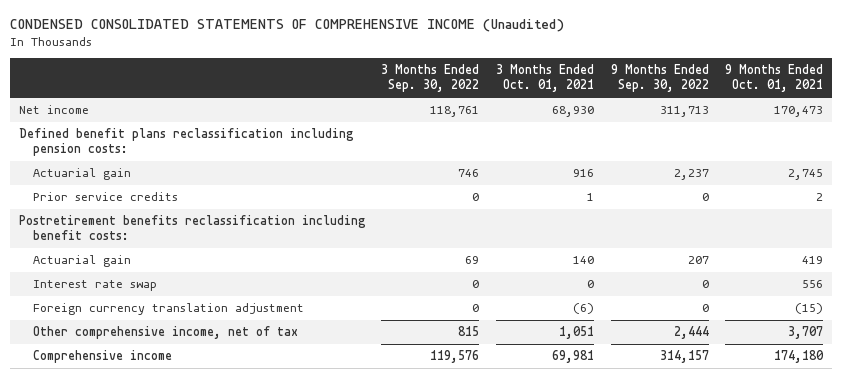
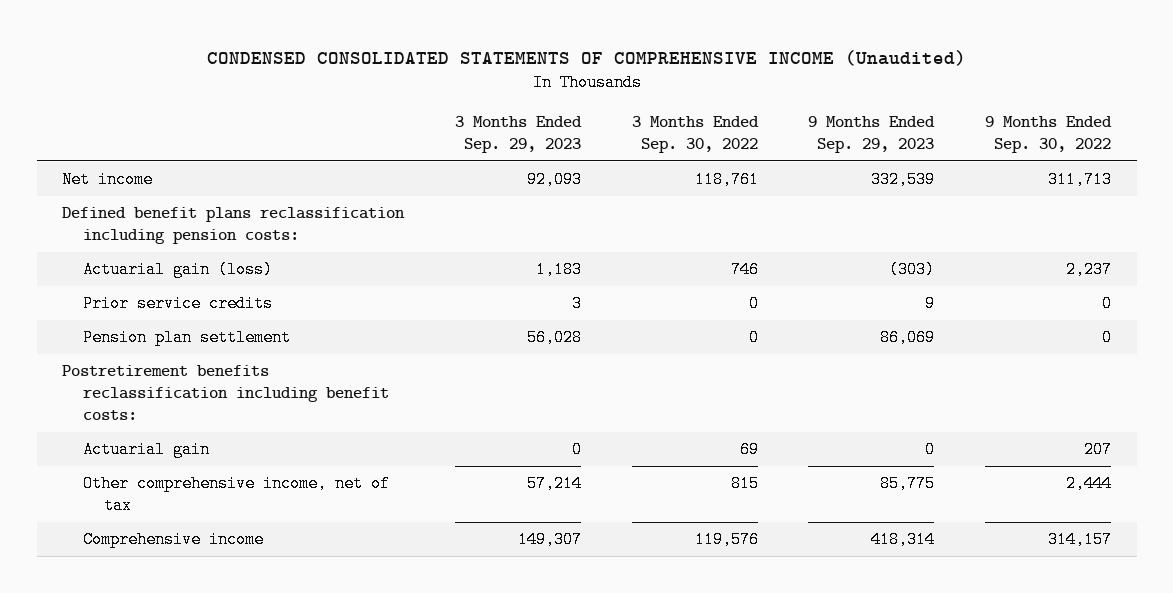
- | 3 Months Ended Sep. 30, 2022 | 3 Months Ended Oct. 01, 2021 | 9 Months Ended Sep. 30, 2022 | 9 Months Ended Oct. 01, 2021
+ | 3 Months Ended Sep. 29, 2023 | 3 Months Ended Sep. 30, 2022 | 9 Months Ended Sep. 29, 2023 | 9 Months Ended Sep. 30, 2022
- Actuarial gain | 746 | 916 | 2,237 | 2,745
+ Actuarial gain (loss) | 1,183 | 746 | (303) | 2,237
+ Pension plan settlement | 56,028 | 0 | 86,069 | 0
- Interest rate swap | 0 | 0 | 0 | 556
- Foreign currency translation adjustment | 0 | (6) | 0 | (15)

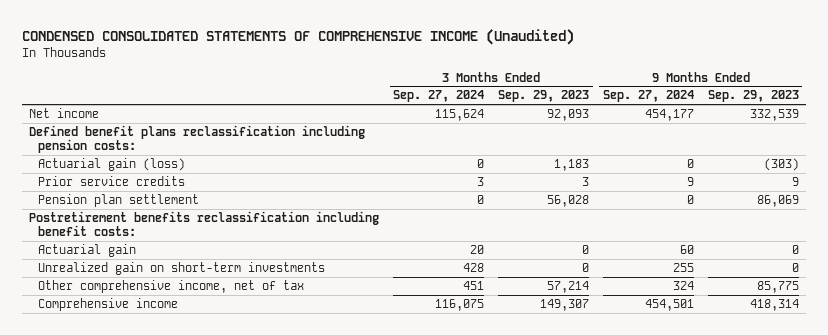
- | 3 Months Ended Sep. 29, 2023 | 3 Months Ended Sep. 30, 2022 | 9 Months Ended Sep. 29, 2023 | 9 Months Ended Sep. 30, 2022
+ | 3 Months Ended Sep. 27, 2024 | 3 Months Ended Sep. 29, 2023 | 9 Months Ended Sep. 27, 2024 | 9 Months Ended Sep. 29, 2023
+ Unrealized gain on short-term investments | 428 | 0 | 255 | 0

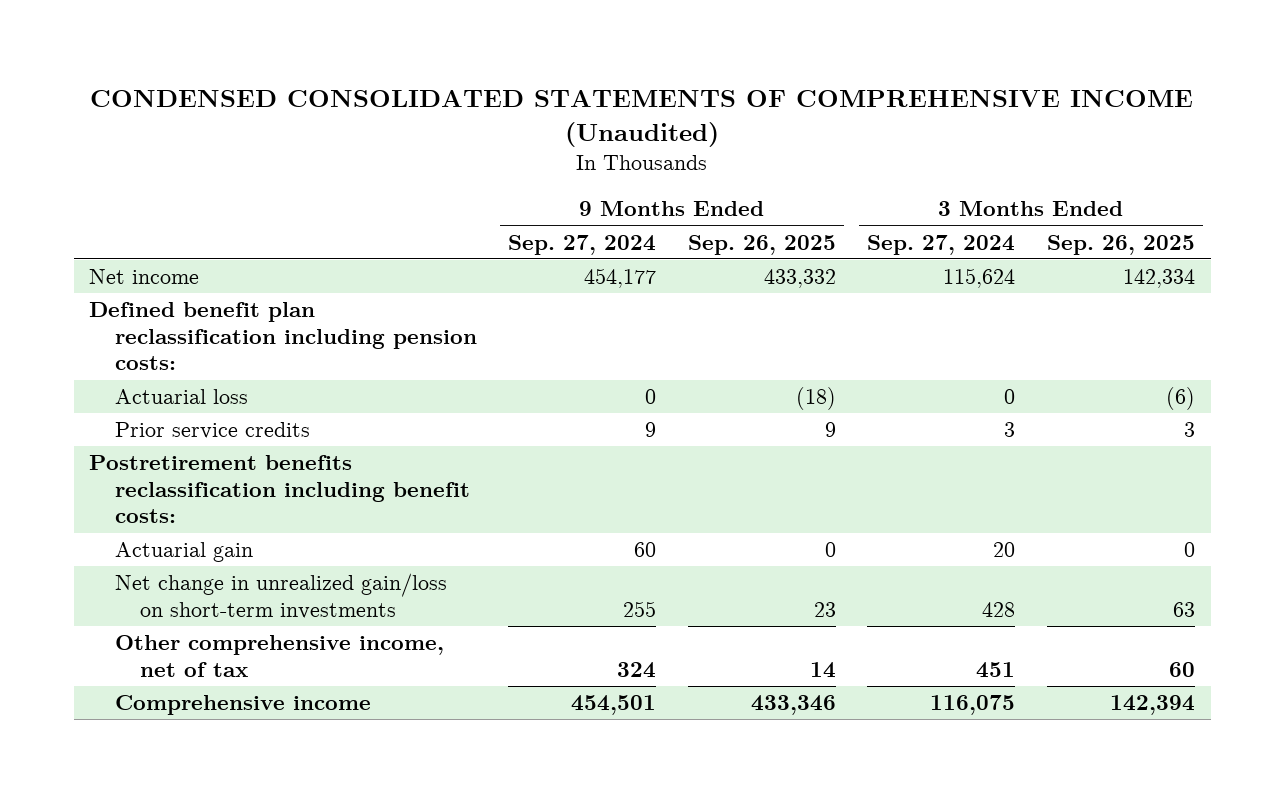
- | 3 Months Ended Sep. 27, 2024 | 3 Months Ended Sep. 29, 2023 | 9 Months Ended Sep. 27, 2024 | 9 Months Ended Sep. 29, 2023
+ | 9 Months Ended Sep. 27, 2024 | 9 Months Ended Sep. 26, 2025 | 3 Months Ended Sep. 27, 2024 | 3 Months Ended Sep. 26, 2025
- Defined benefit plans reclassification including pension costs:
- Actuarial gain (loss) | 0 | 1,183 | 0 | (303)
+ Defined benefit plan reclassification including pension costs:
+ Actuarial loss | 0 | (18) | 0 | (6)
- Pension plan settlement | 0 | 56,028 | 0 | 86,069
- Unrealized gain on short-term investments | 428 | 0 | 255 | 0
+ Net change in unrealized gain/loss on short-term investments | 255 | 23 | 428 | 63

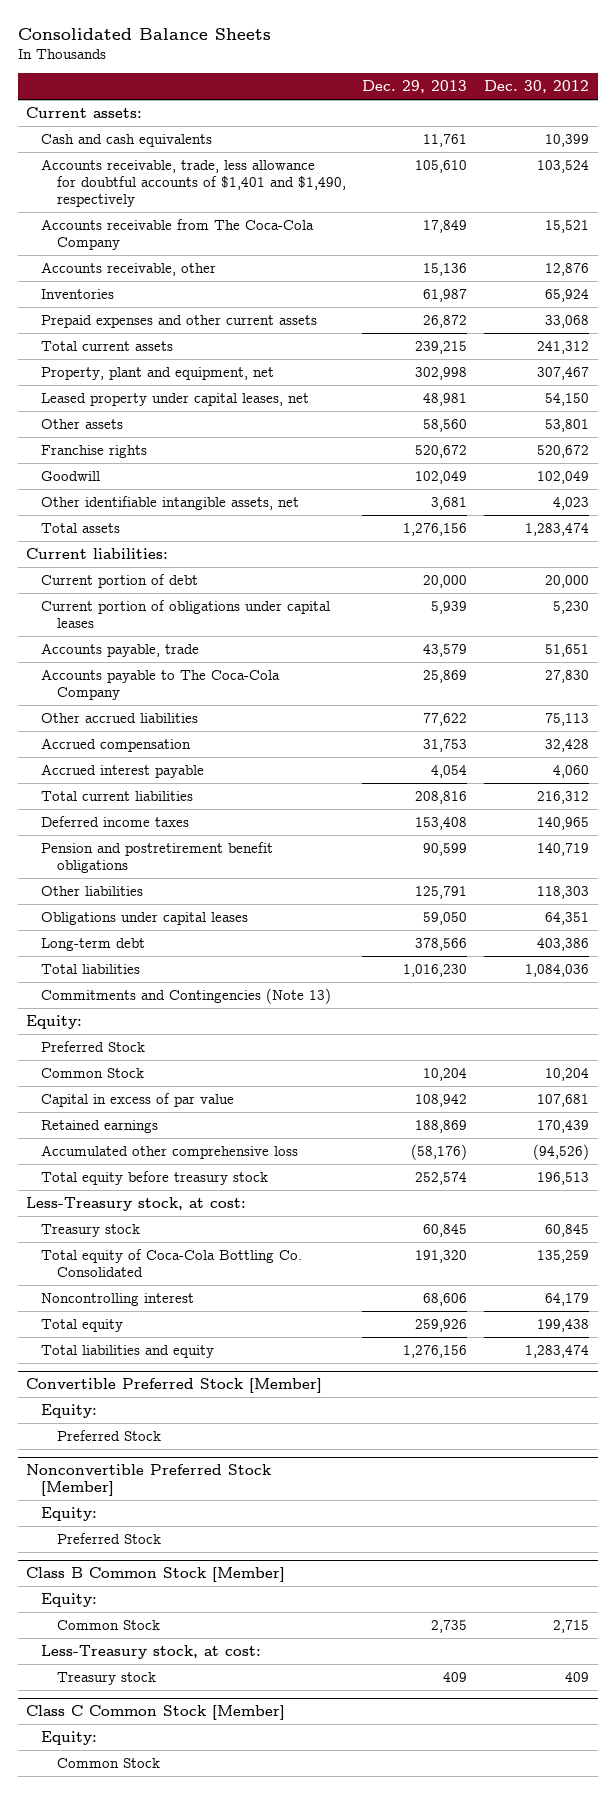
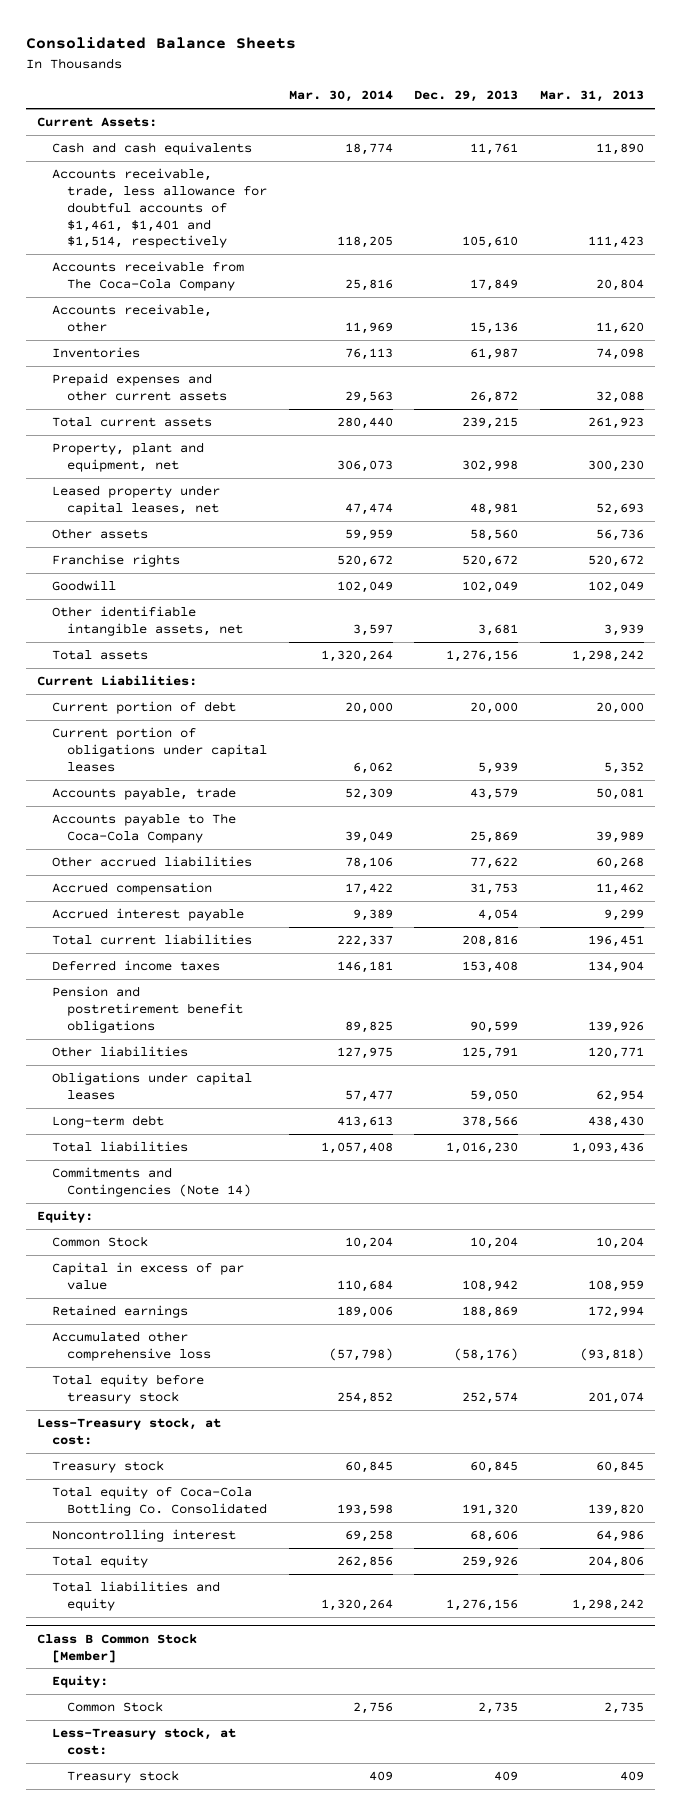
- | Dec. 29, 2013 | Dec. 30, 2012
+ | Mar. 30, 2014 | Dec. 29, 2013 | Mar. 31, 2013
- Current assets:
+ Current Assets:
- Accounts receivable, trade, less allowance for doubtful accounts of $1,401 and $1,490, respectively | 105,610 | 103,524
+ Accounts receivable, trade, less allowance for doubtful accounts of $1,461, $1,401 and $1,514, respectively | 118,205 | 105,610 | 111,423
- Current liabilities:
+ Current Liabilities:
- Commitments and Contingencies (Note 13)
+ Commitments and Contingencies (Note 14)
- Preferred Stock
- Convertible Preferred Stock [Member]
- Equity:
- Preferred Stock
- Nonconvertible Preferred Stock [Member]
- Equity:
- Preferred Stock
- Class C Common Stock [Member]
- Equity:
- Common Stock

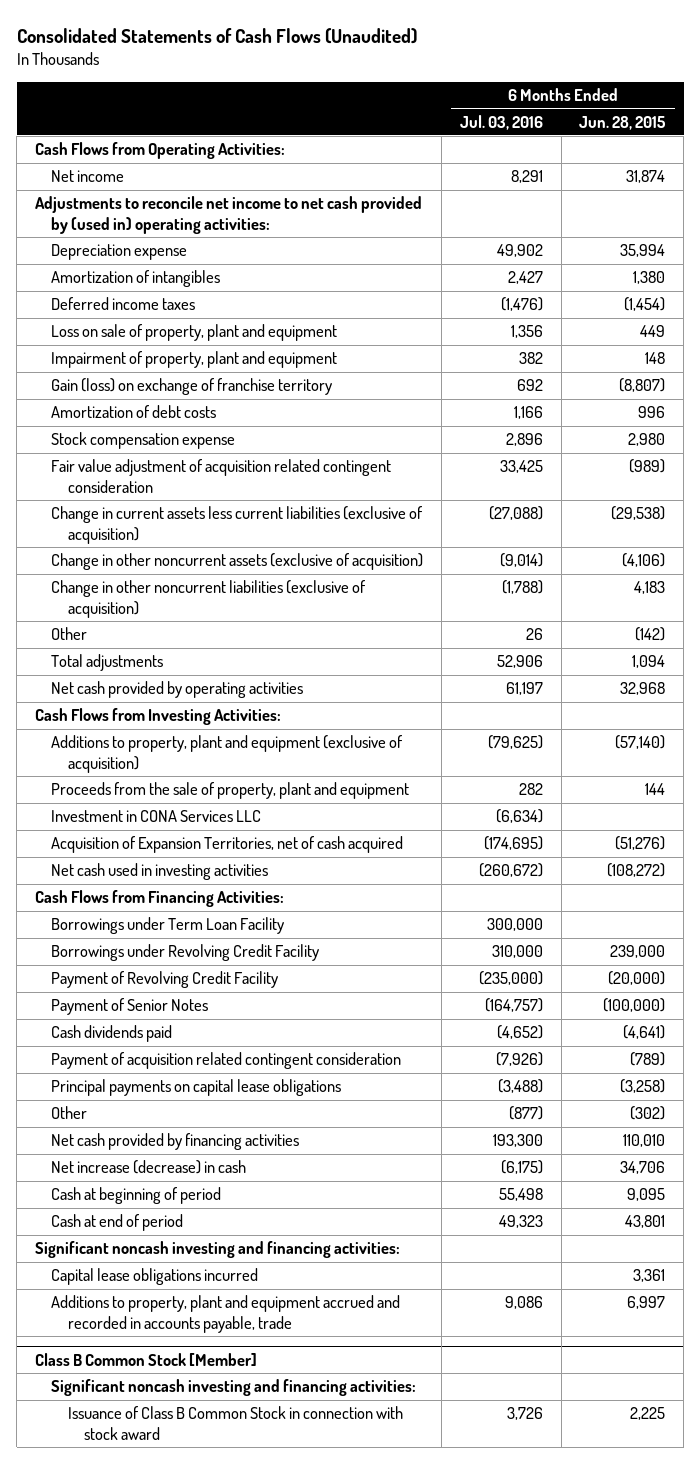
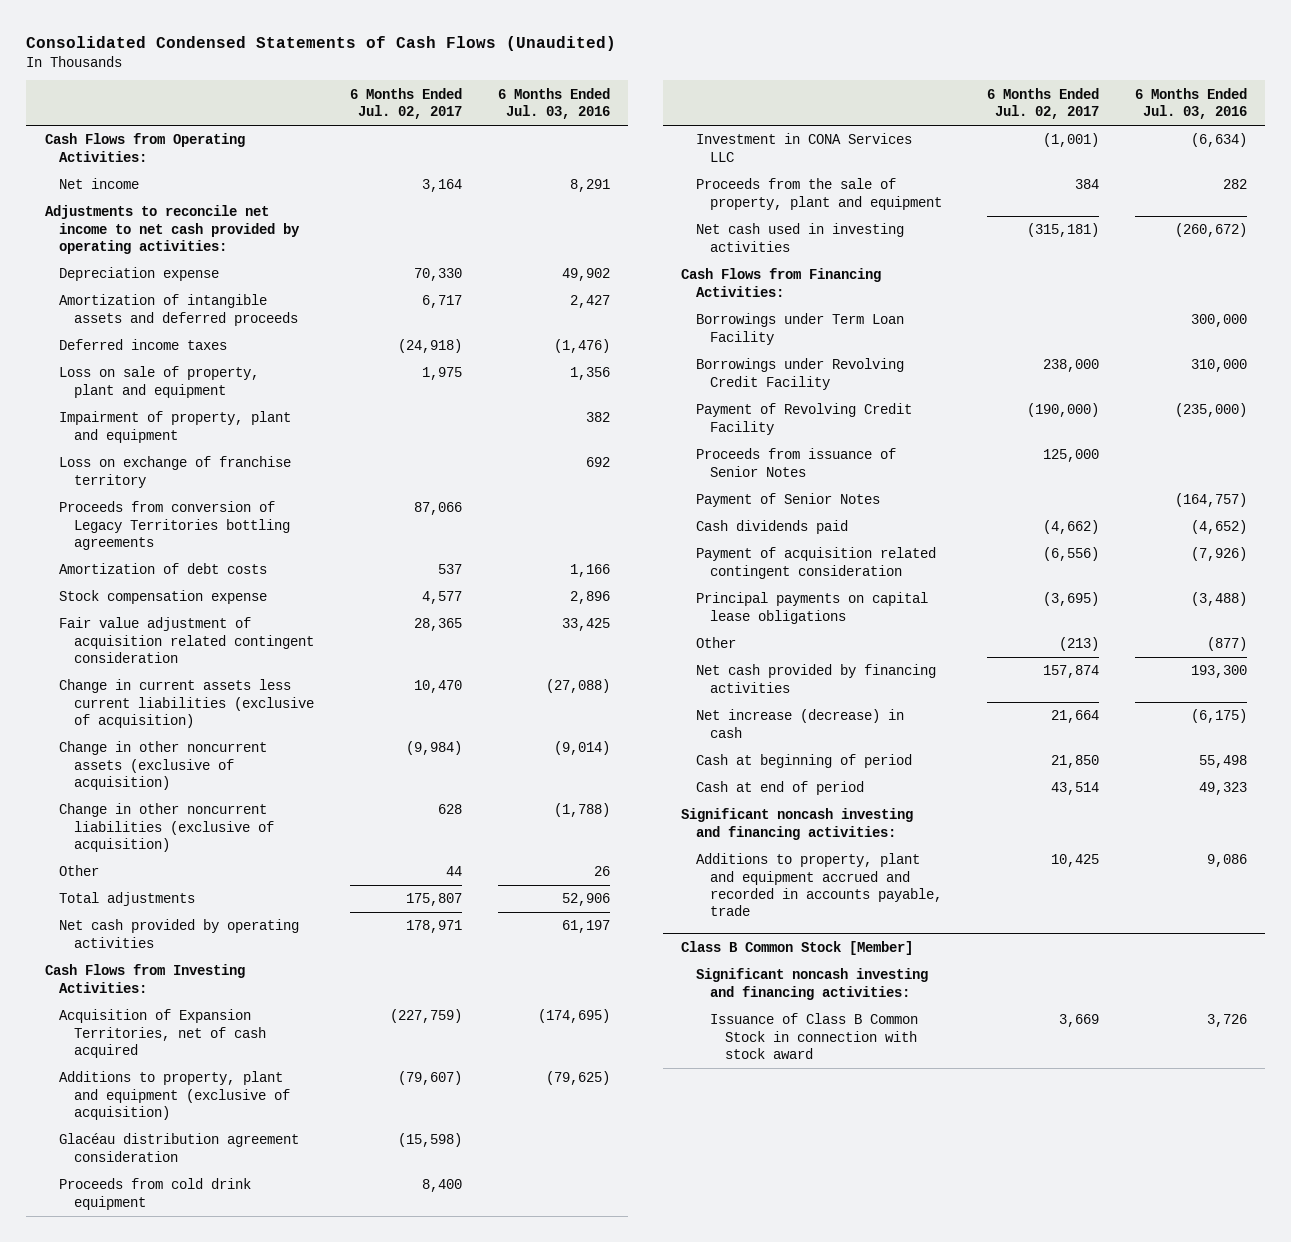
- Consolidated Statements of Cash Flows (Unaudited)
+ Consolidated Condensed Statements of Cash Flows (Unaudited)
- | 6 Months Ended Jul. 03, 2016 | 6 Months Ended Jun. 28, 2015
+ | 6 Months Ended Jul. 02, 2017 | 6 Months Ended Jul. 03, 2016
- Adjustments to reconcile net income to net cash provided by (used in) operating activities:
+ Adjustments to reconcile net income to net cash provided by operating activities:
- Amortization of intangibles | 2,427 | 1,380
+ Amortization of intangible assets and deferred proceeds | 6,717 | 2,427
- Gain (loss) on exchange of franchise territory | 692 | (8,807)
+ Loss on exchange of franchise territory | | 692
+ Proceeds from conversion of Legacy Territories bottling agreements | 87,066 |
moved up: Acquisition of Expansion Territories, net of cash acquired | (227,759) | (174,695)
+ Glacéau distribution agreement consideration | (15,598) |
+ Proceeds from cold drink equipment | 8,400 |
moved down: Proceeds from the sale of property, plant and equipment | 384 | 282
+ Proceeds from issuance of Senior Notes | 125,000 |
- Capital lease obligations incurred | | 3,361

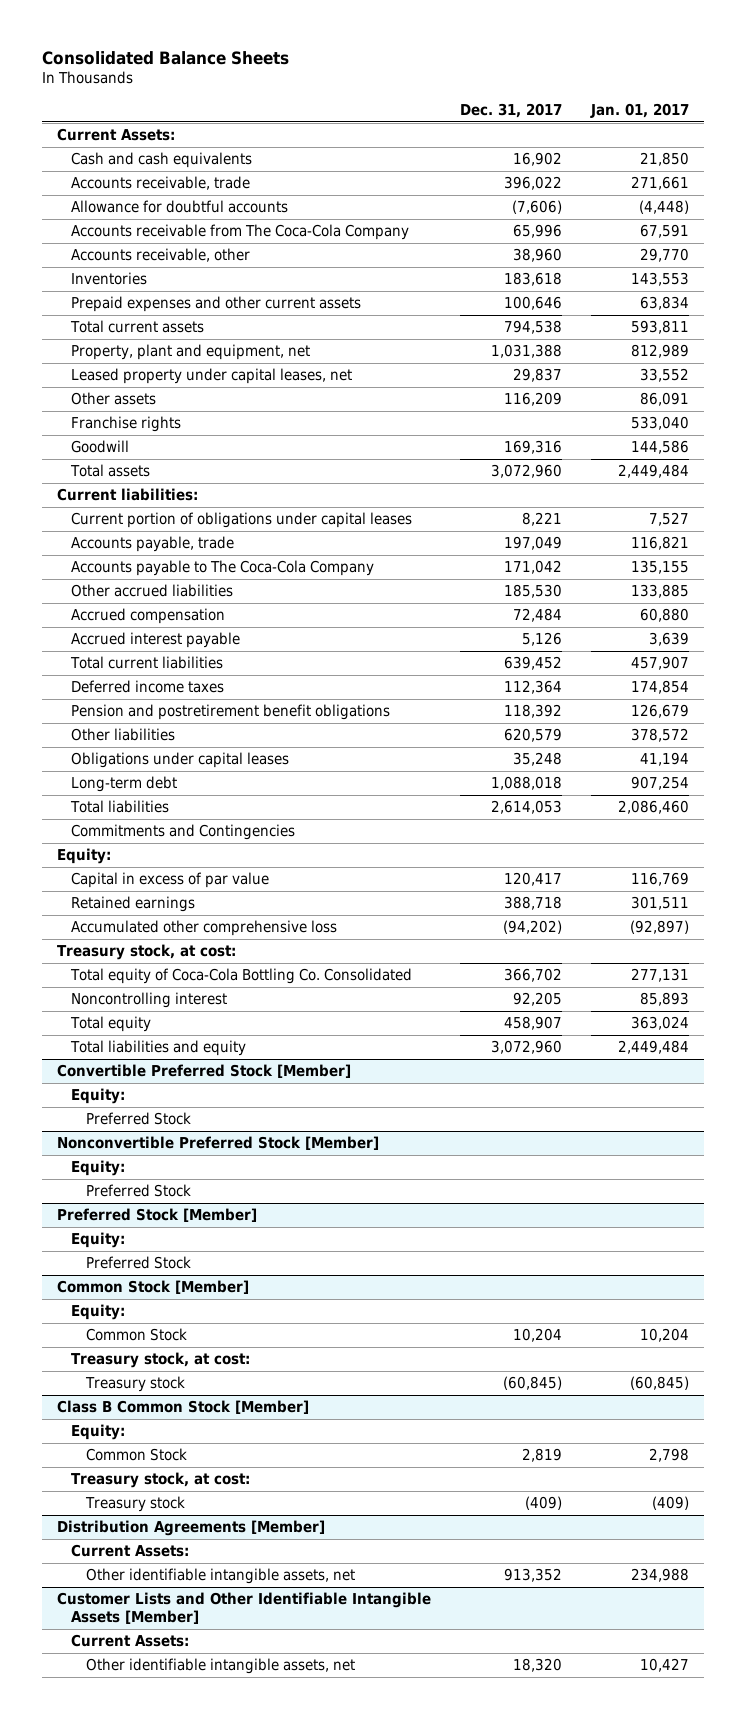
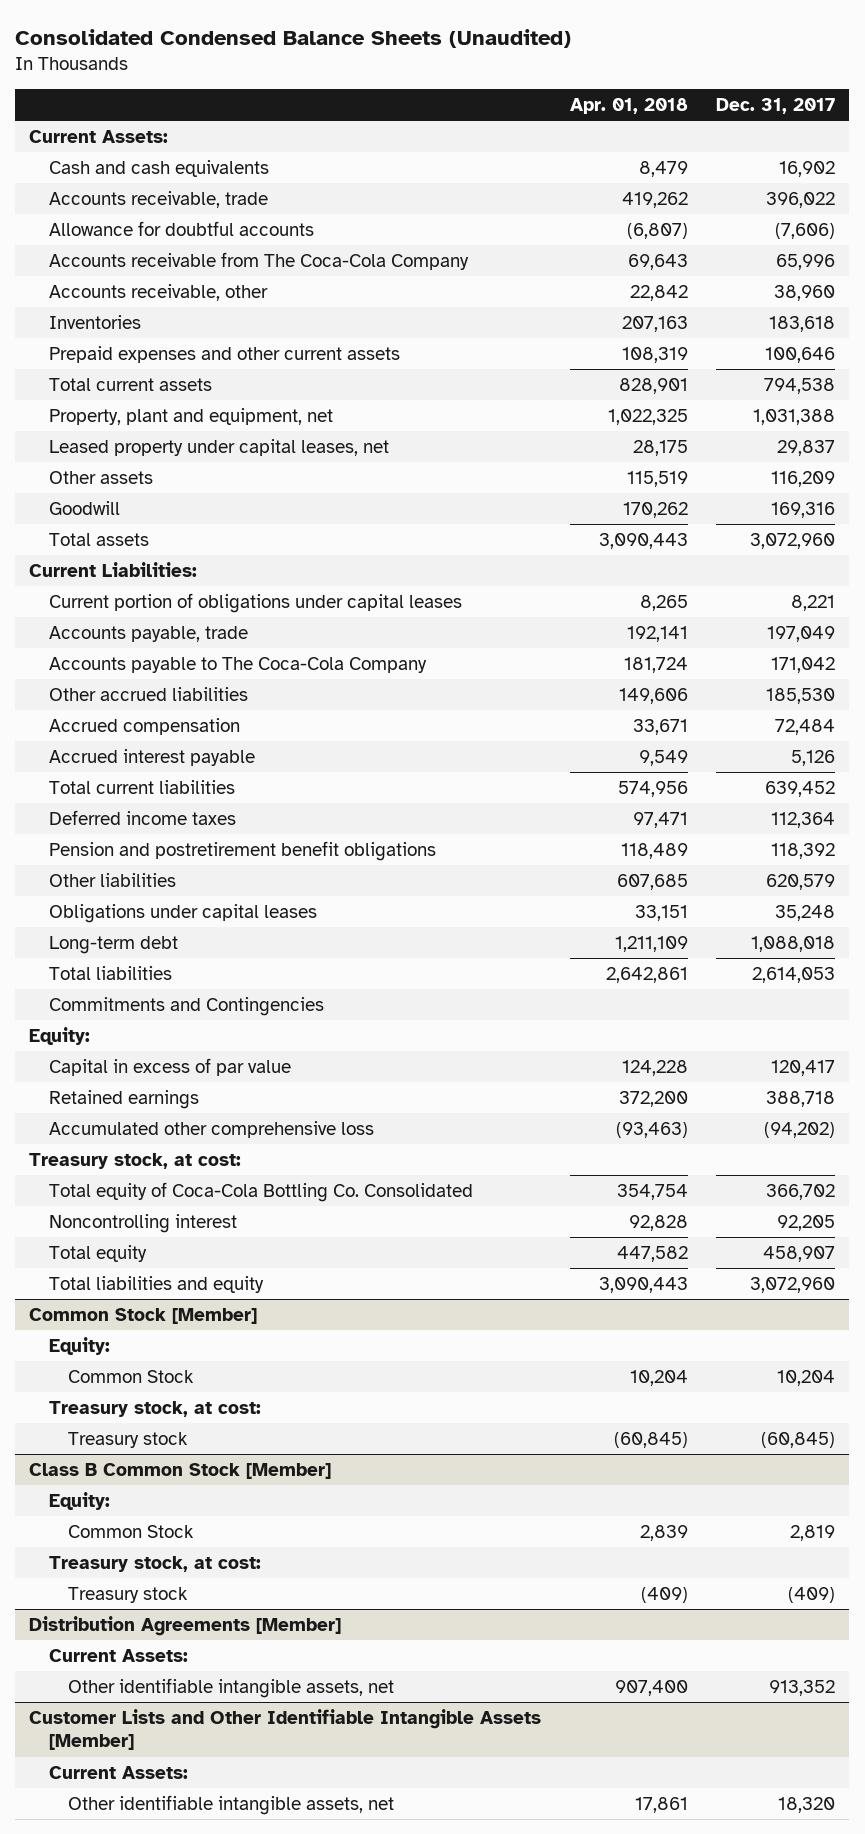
- Consolidated Balance Sheets
+ Consolidated Condensed Balance Sheets (Unaudited)
- | Dec. 31, 2017 | Jan. 01, 2017
+ | Apr. 01, 2018 | Dec. 31, 2017
- Franchise rights | | 533,040
- Current liabilities:
+ Current Liabilities:
- Convertible Preferred Stock [Member]
- Equity:
- Preferred Stock
- Nonconvertible Preferred Stock [Member]
- Equity:
- Preferred Stock
- Preferred Stock [Member]
- Equity:
- Preferred Stock

